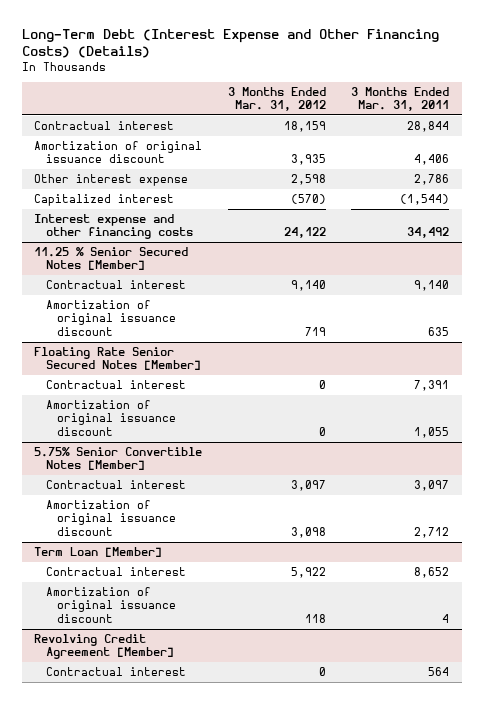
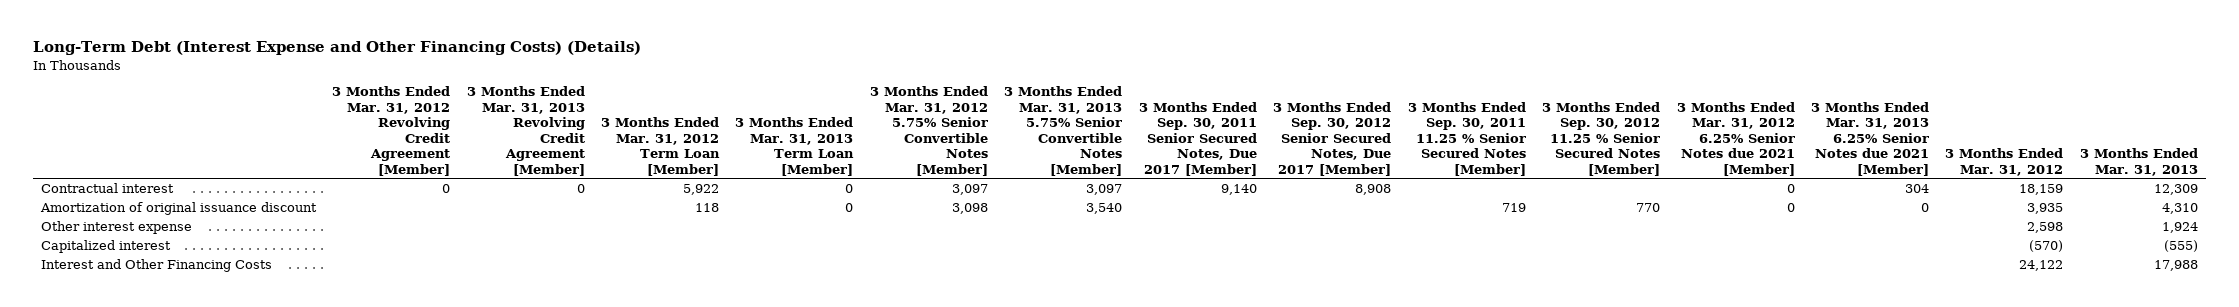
- | 3 Months Ended Mar. 31, 2012 | 3 Months Ended Mar. 31, 2011
+ | 3 Months Ended Mar. 31, 2012 Revolving Credit Agreement [Member] | 3 Months Ended Mar. 31, 2013 Revolving Credit Agreement [Member] | 3 Months Ended Mar. 31, 2012 Term Loan [Member] | 3 Months Ended Mar. 31, 2013 Term Loan [Member] | 3 Months Ended Mar. 31, 2012 5.75% Senior Convertible Notes [Member] | 3 Months Ended Mar. 31, 2013 5.75% Senior Convertible Notes [Member] | 3 Months Ended Sep. 30, 2011 Senior Secured Notes, Due 2017 [Member] | 3 Months Ended Sep. 30, 2012 Senior Secured Notes, Due 2017 [Member] | 3 Months Ended Sep. 30, 2011 11.25 % Senior Secured Notes [Member] | 3 Months Ended Sep. 30, 2012 11.25 % Senior Secured Notes [Member] | 3 Months Ended Mar. 31, 2012 6.25% Senior Notes due 2021 [Member] | 3 Months Ended Mar. 31, 2013 6.25% Senior Notes due 2021 [Member] | 3 Months Ended Mar. 31, 2012 | 3 Months Ended Mar. 31, 2013
- Interest expense and other financing costs | 24,122 | 34,492
- 11.25 % Senior Secured Notes [Member]
- Contractual interest | 9,140 | 9,140
- Amortization of original issuance discount | 719 | 635
- Floating Rate Senior Secured Notes [Member]
- Contractual interest | 0 | 7,391
- Amortization of original issuance discount | 0 | 1,055
- 5.75% Senior Convertible Notes [Member]
- Contractual interest | 3,097 | 3,097
- Amortization of original issuance discount | 3,098 | 2,712
- Term Loan [Member]
- Contractual interest | 5,922 | 8,652
- Amortization of original issuance discount | 118 | 4
- Revolving Credit Agreement [Member]
- Contractual interest | 0 | 564
+ Interest and Other Financing Costs | | | | | | | | | | | | | 24,122 | 17,988

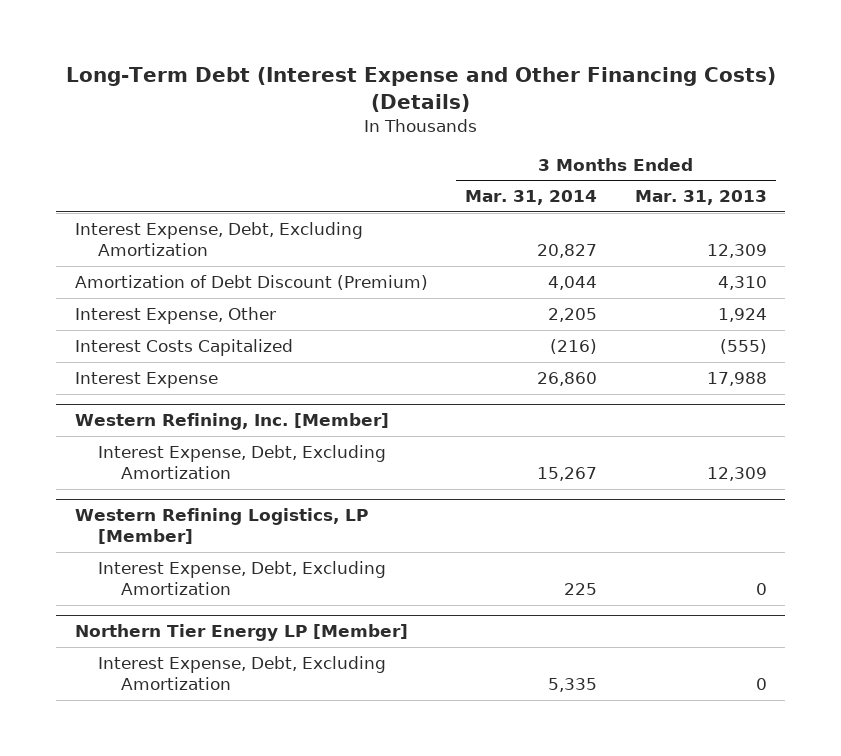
- | 3 Months Ended Mar. 31, 2012 Revolving Credit Agreement [Member] | 3 Months Ended Mar. 31, 2013 Revolving Credit Agreement [Member] | 3 Months Ended Mar. 31, 2012 Term Loan [Member] | 3 Months Ended Mar. 31, 2013 Term Loan [Member] | 3 Months Ended Mar. 31, 2012 5.75% Senior Convertible Notes [Member] | 3 Months Ended Mar. 31, 2013 5.75% Senior Convertible Notes [Member] | 3 Months Ended Sep. 30, 2011 Senior Secured Notes, Due 2017 [Member] | 3 Months Ended Sep. 30, 2012 Senior Secured Notes, Due 2017 [Member] | 3 Months Ended Sep. 30, 2011 11.25 % Senior Secured Notes [Member] | 3 Months Ended Sep. 30, 2012 11.25 % Senior Secured Notes [Member] | 3 Months Ended Mar. 31, 2012 6.25% Senior Notes due 2021 [Member] | 3 Months Ended Mar. 31, 2013 6.25% Senior Notes due 2021 [Member] | 3 Months Ended Mar. 31, 2012 | 3 Months Ended Mar. 31, 2013
+ | 3 Months Ended Mar. 31, 2014 | 3 Months Ended Mar. 31, 2013
- Contractual interest | 0 | 0 | 5,922 | 0 | 3,097 | 3,097 | 9,140 | 8,908 | | | 0 | 304 | 18,159 | 12,309
- Amortization of original issuance discount | | | 118 | 0 | 3,098 | 3,540 | | | 719 | 770 | 0 | 0 | 3,935 | 4,310
- Other interest expense | | | | | | | | | | | | | 2,598 | 1,924
- Capitalized interest | | | | | | | | | | | | | (570) | (555)
- Interest and Other Financing Costs | | | | | | | | | | | | | 24,122 | 17,988
+ Interest Expense, Debt, Excluding Amortization | 20,827 | 12,309
+ Amortization of Debt Discount (Premium) | 4,044 | 4,310
+ Interest Expense, Other | 2,205 | 1,924
+ Interest Costs Capitalized | (216) | (555)
+ Interest Expense | 26,860 | 17,988
+ Western Refining, Inc. [Member]
+ Interest Expense, Debt, Excluding Amortization | 15,267 | 12,309
+ Western Refining Logistics, LP [Member]
+ Interest Expense, Debt, Excluding Amortization | 225 | 0
+ Northern Tier Energy LP [Member]
+ Interest Expense, Debt, Excluding Amortization | 5,335 | 0

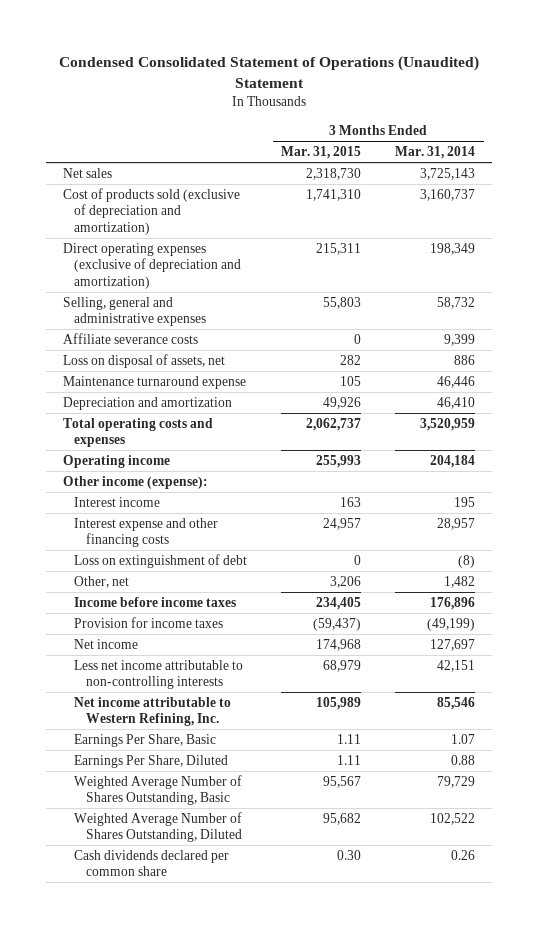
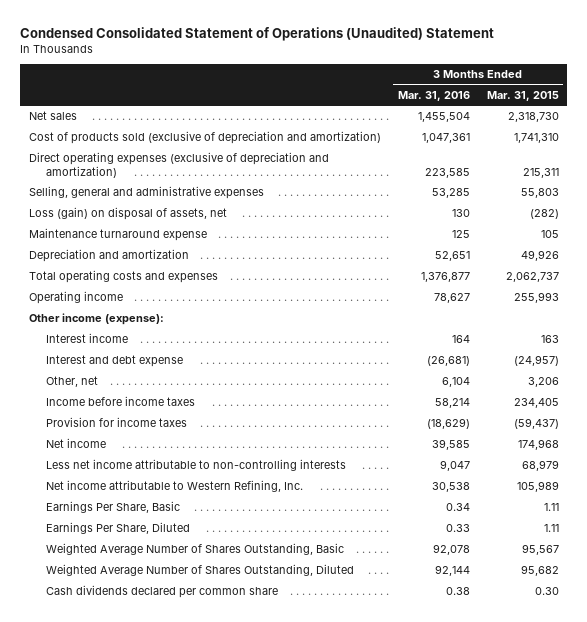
- | 3 Months Ended Mar. 31, 2015 | 3 Months Ended Mar. 31, 2014
+ | 3 Months Ended Mar. 31, 2016 | 3 Months Ended Mar. 31, 2015
- Affiliate severance costs | 0 | 9,399
- Loss on disposal of assets, net | 282 | 886
+ Loss (gain) on disposal of assets, net | 130 | (282)
- Interest expense and other financing costs | 24,957 | 28,957
- Loss on extinguishment of debt | 0 | (8)
+ Interest and debt expense | (26,681) | (24,957)

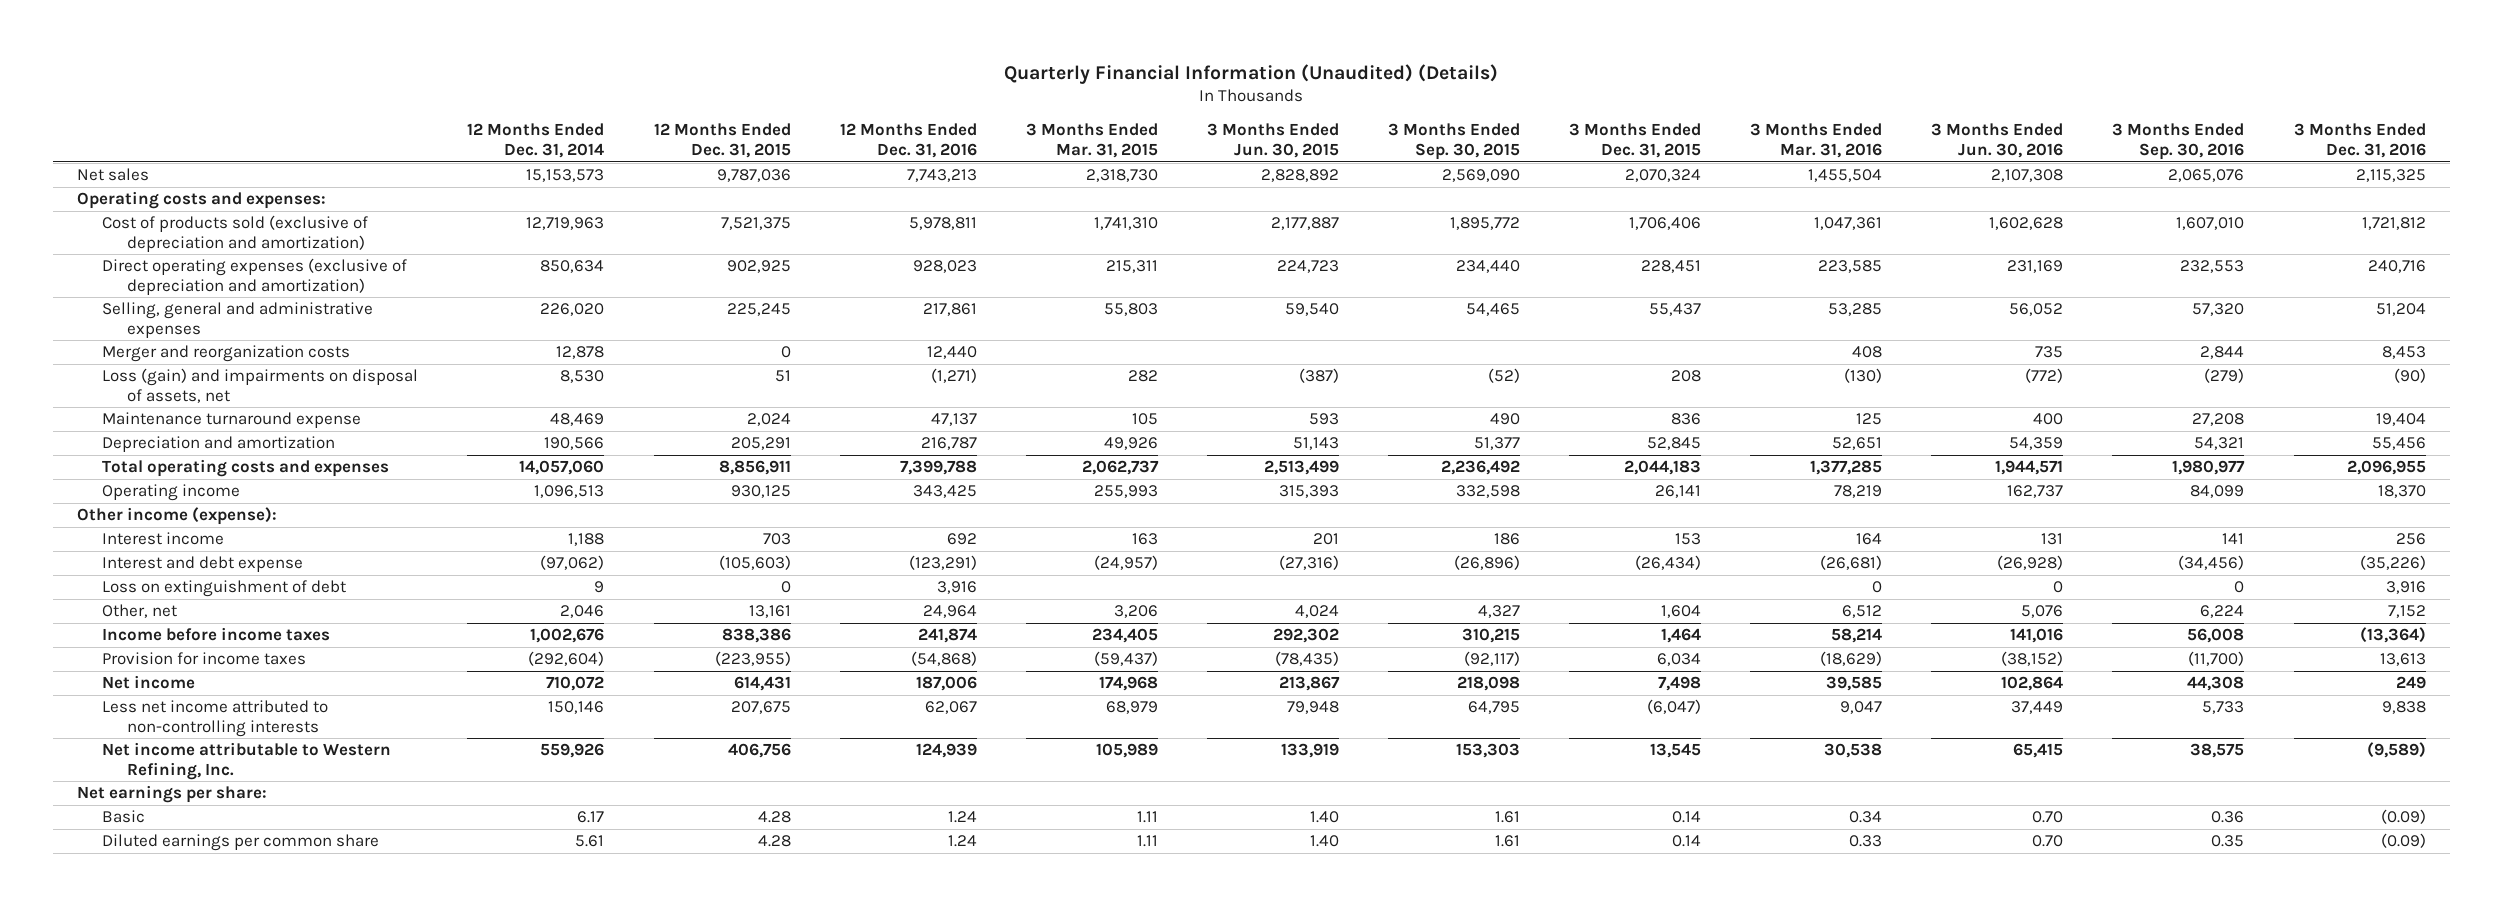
- Condensed Consolidated Statement of Operations (Unaudited) Statement
+ Quarterly Financial Information (Unaudited) (Details)
- | 3 Months Ended Mar. 31, 2016 | 3 Months Ended Mar. 31, 2015
+ | 12 Months Ended Dec. 31, 2014 | 12 Months Ended Dec. 31, 2015 | 12 Months Ended Dec. 31, 2016 | 3 Months Ended Mar. 31, 2015 | 3 Months Ended Jun. 30, 2015 | 3 Months Ended Sep. 30, 2015 | 3 Months Ended Dec. 31, 2015 | 3 Months Ended Mar. 31, 2016 | 3 Months Ended Jun. 30, 2016 | 3 Months Ended Sep. 30, 2016 | 3 Months Ended Dec. 31, 2016
+ Operating costs and expenses:
- Loss (gain) on disposal of assets, net | 130 | (282)
+ Merger and reorganization costs | 12,878 | 0 | 12,440 | | | | | 408 | 735 | 2,844 | 8,453
+ Loss (gain) and impairments on disposal of assets, net | 8,530 | 51 | (1,271) | 282 | (387) | (52) | 208 | (130) | (772) | (279) | (90)
- Total operating costs and expenses | 1,376,877 | 2,062,737
- Operating income | 78,627 | 255,993
+ Total operating costs and expenses | 14,057,060 | 8,856,911 | 7,399,788 | 2,062,737 | 2,513,499 | 2,236,492 | 2,044,183 | 1,377,285 | 1,944,571 | 1,980,977 | 2,096,955
+ Operating income | 1,096,513 | 930,125 | 343,425 | 255,993 | 315,393 | 332,598 | 26,141 | 78,219 | 162,737 | 84,099 | 18,370
- Other, net | 6,104 | 3,206
+ Loss on extinguishment of debt | 9 | 0 | 3,916 | | | | | 0 | 0 | 0 | 3,916
+ Other, net | 2,046 | 13,161 | 24,964 | 3,206 | 4,024 | 4,327 | 1,604 | 6,512 | 5,076 | 6,224 | 7,152
- Less net income attributable to non-controlling interests | 9,047 | 68,979
+ Less net income attributed to non-controlling interests | 150,146 | 207,675 | 62,067 | 68,979 | 79,948 | 64,795 | (6,047) | 9,047 | 37,449 | 5,733 | 9,838
- Earnings Per Share, Basic | 0.34 | 1.11
- Earnings Per Share, Diluted | 0.33 | 1.11
- Weighted Average Number of Shares Outstanding, Basic | 92,078 | 95,567
- Weighted Average Number of Shares Outstanding, Diluted | 92,144 | 95,682
- Cash dividends declared per common share | 0.38 | 0.30
+ Net earnings per share:
+ Basic | 6.17 | 4.28 | 1.24 | 1.11 | 1.40 | 1.61 | 0.14 | 0.34 | 0.70 | 0.36 | (0.09)
+ Diluted earnings per common share | 5.61 | 4.28 | 1.24 | 1.11 | 1.40 | 1.61 | 0.14 | 0.33 | 0.70 | 0.35 | (0.09)

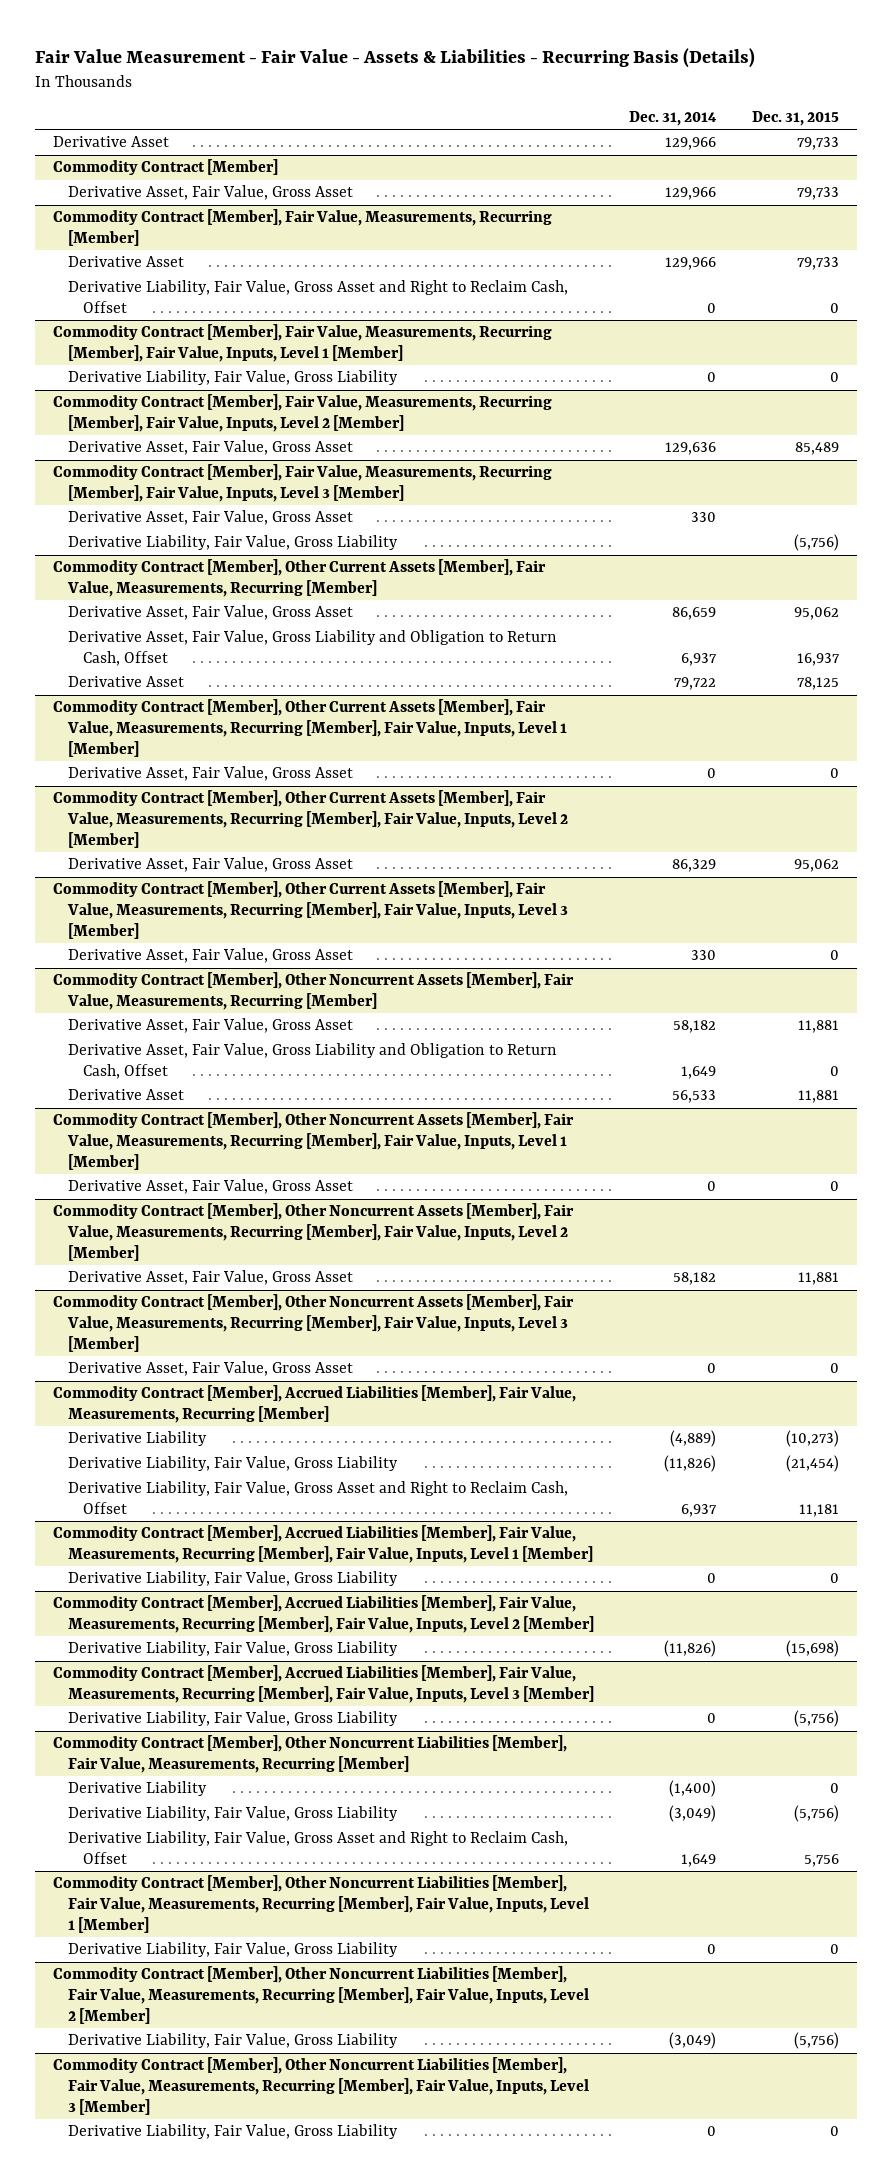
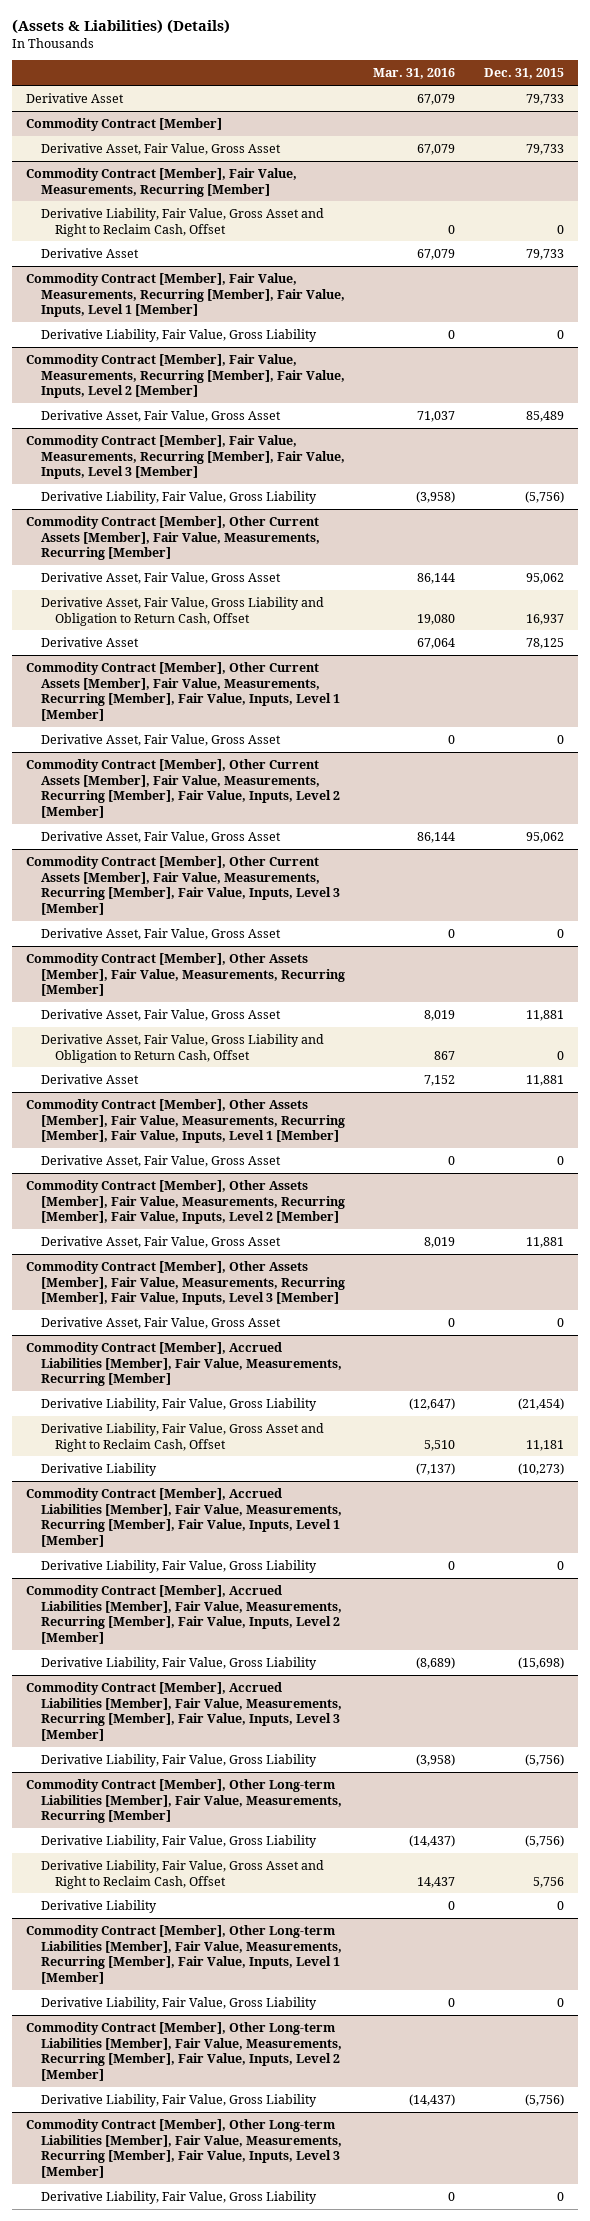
- Fair Value Measurement - Fair Value - Assets & Liabilities - Recurring Basis (Details)
+ (Assets & Liabilities) (Details)
- | Dec. 31, 2014 | Dec. 31, 2015
+ | Mar. 31, 2016 | Dec. 31, 2015
@ Commodity Contract [Member], Fair Value, Measurements, Recurring [Member]
moved down: Derivative Asset | 67,079 | 79,733
@ Commodity Contract [Member], Fair Value, Measurements, Recurring [Member], Fair Value, Inputs, Level 3 [Member]
- Derivative Asset, Fair Value, Gross Asset | 330 |
- Commodity Contract [Member], Other Noncurrent Assets [Member], Fair Value, Measurements, Recurring [Member]
+ Commodity Contract [Member], Other Assets [Member], Fair Value, Measurements, Recurring [Member]
- Commodity Contract [Member], Other Noncurrent Assets [Member], Fair Value, Measurements, Recurring [Member], Fair Value, Inputs, Level 1 [Member]
+ Commodity Contract [Member], Other Assets [Member], Fair Value, Measurements, Recurring [Member], Fair Value, Inputs, Level 1 [Member]
- Commodity Contract [Member], Other Noncurrent Assets [Member], Fair Value, Measurements, Recurring [Member], Fair Value, Inputs, Level 2 [Member]
+ Commodity Contract [Member], Other Assets [Member], Fair Value, Measurements, Recurring [Member], Fair Value, Inputs, Level 2 [Member]
- Commodity Contract [Member], Other Noncurrent Assets [Member], Fair Value, Measurements, Recurring [Member], Fair Value, Inputs, Level 3 [Member]
+ Commodity Contract [Member], Other Assets [Member], Fair Value, Measurements, Recurring [Member], Fair Value, Inputs, Level 3 [Member]
@ Commodity Contract [Member], Accrued Liabilities [Member], Fair Value, Measurements, Recurring [Member]
moved down: Derivative Liability | (7,137) | (10,273)
- Commodity Contract [Member], Other Noncurrent Liabilities [Member], Fair Value, Measurements, Recurring [Member]
- Derivative Liability | (1,400) | 0
+ Commodity Contract [Member], Other Long-term Liabilities [Member], Fair Value, Measurements, Recurring [Member]
- Commodity Contract [Member], Other Noncurrent Liabilities [Member], Fair Value, Measurements, Recurring [Member], Fair Value, Inputs, Level 1 [Member]
+ Derivative Liability | 0 | 0
+ Commodity Contract [Member], Other Long-term Liabilities [Member], Fair Value, Measurements, Recurring [Member], Fair Value, Inputs, Level 1 [Member]
- Commodity Contract [Member], Other Noncurrent Liabilities [Member], Fair Value, Measurements, Recurring [Member], Fair Value, Inputs, Level 2 [Member]
+ Commodity Contract [Member], Other Long-term Liabilities [Member], Fair Value, Measurements, Recurring [Member], Fair Value, Inputs, Level 2 [Member]
- Commodity Contract [Member], Other Noncurrent Liabilities [Member], Fair Value, Measurements, Recurring [Member], Fair Value, Inputs, Level 3 [Member]
+ Commodity Contract [Member], Other Long-term Liabilities [Member], Fair Value, Measurements, Recurring [Member], Fair Value, Inputs, Level 3 [Member]

